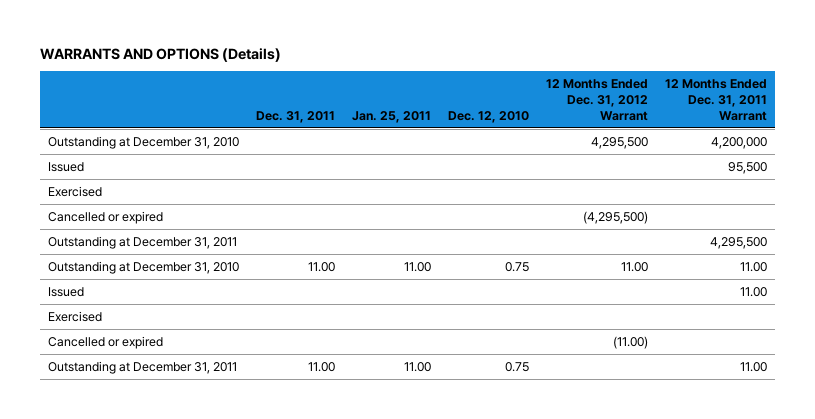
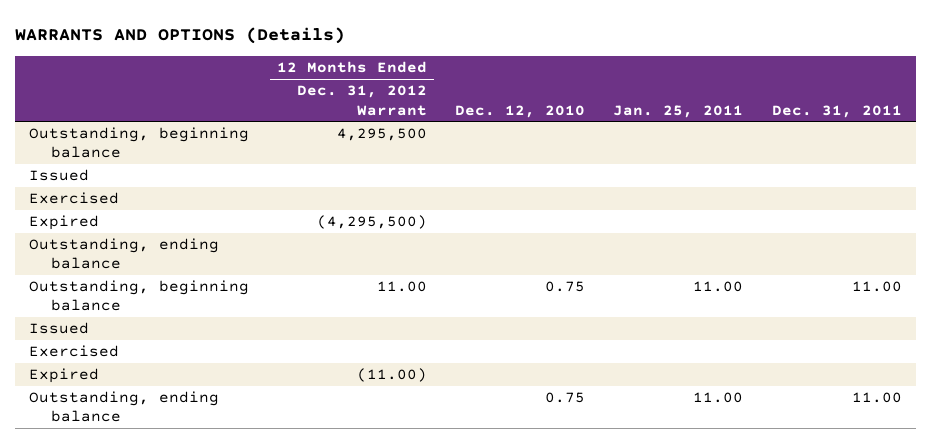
- | Dec. 31, 2011 | Jan. 25, 2011 | Dec. 12, 2010 | 12 Months Ended Dec. 31, 2012 Warrant | 12 Months Ended Dec. 31, 2011 Warrant
+ | 12 Months Ended Dec. 31, 2012 Warrant | Dec. 12, 2010 | Jan. 25, 2011 | Dec. 31, 2011
- Outstanding at December 31, 2010 | | | | 4,295,500 | 4,200,000
+ Outstanding, beginning balance | 4,295,500 | | |
- Cancelled or expired | | | | (4,295,500) |
- Outstanding at December 31, 2011 | | | | | 4,295,500
- Outstanding at December 31, 2010 | 11.00 | 11.00 | 0.75 | 11.00 | 11.00
+ Expired | (4,295,500) | | |
+ Outstanding, ending balance
+ Outstanding, beginning balance | 11.00 | 0.75 | 11.00 | 11.00
- Cancelled or expired | | | | (11.00) |
- Outstanding at December 31, 2011 | 11.00 | 11.00 | 0.75 | | 11.00
+ Expired | (11.00) | | |
+ Outstanding, ending balance | | 0.75 | 11.00 | 11.00

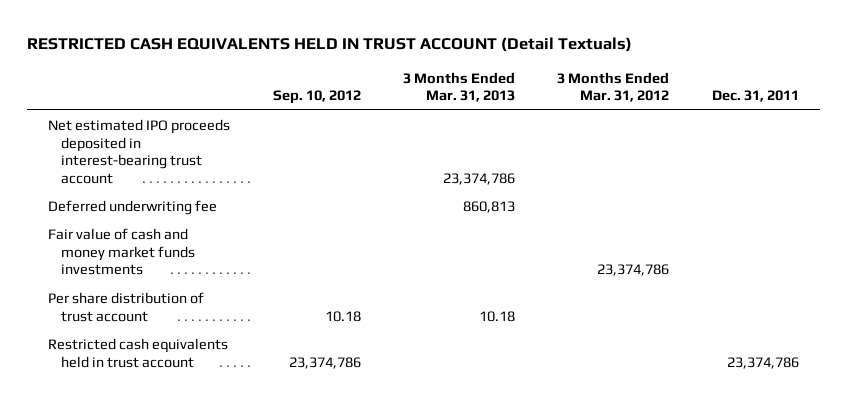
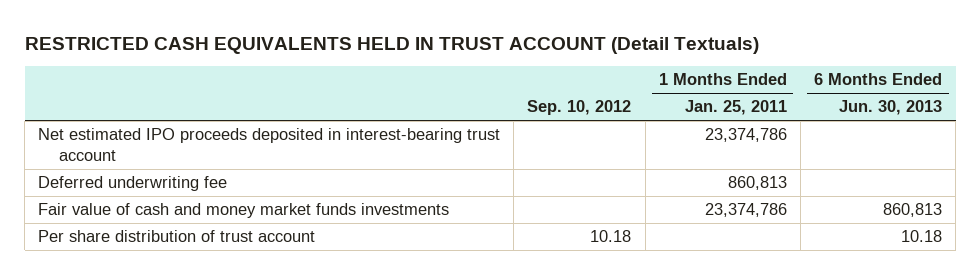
- | Sep. 10, 2012 | 3 Months Ended Mar. 31, 2013 | 3 Months Ended Mar. 31, 2012 | Dec. 31, 2011
+ | Sep. 10, 2012 | 1 Months Ended Jan. 25, 2011 | 6 Months Ended Jun. 30, 2013
- Restricted cash equivalents held in trust account | 23,374,786 | | | 23,374,786

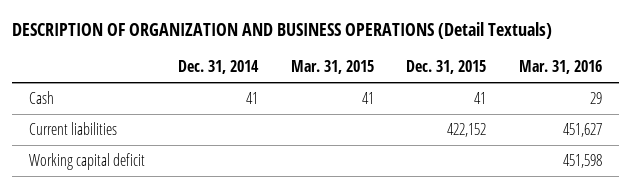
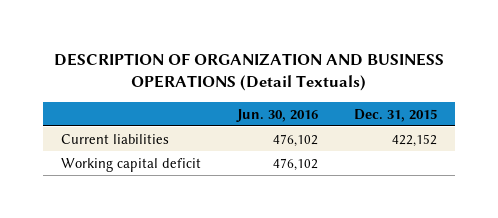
- | Dec. 31, 2014 | Mar. 31, 2015 | Dec. 31, 2015 | Mar. 31, 2016
+ | Jun. 30, 2016 | Dec. 31, 2015
- Cash | 41 | 41 | 41 | 29

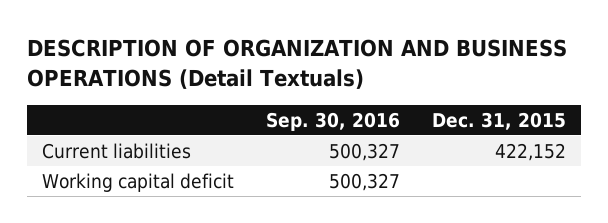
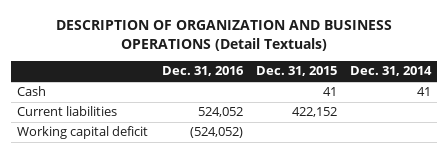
- | Sep. 30, 2016 | Dec. 31, 2015
+ | Dec. 31, 2016 | Dec. 31, 2015 | Dec. 31, 2014
+ Cash | | 41 | 41

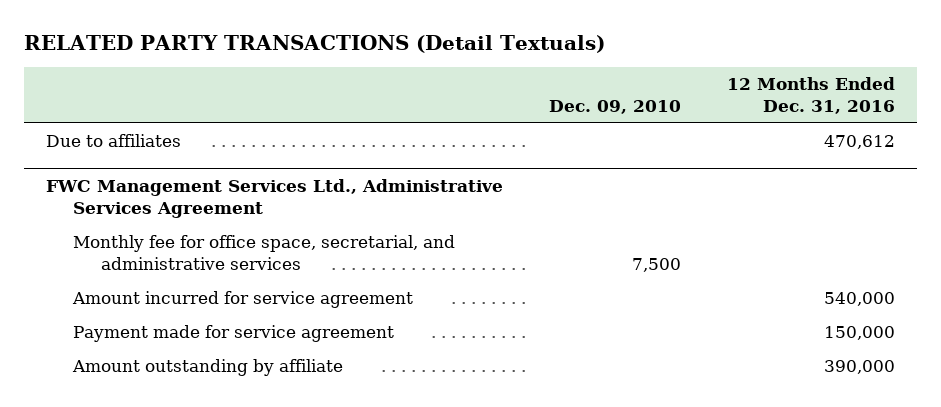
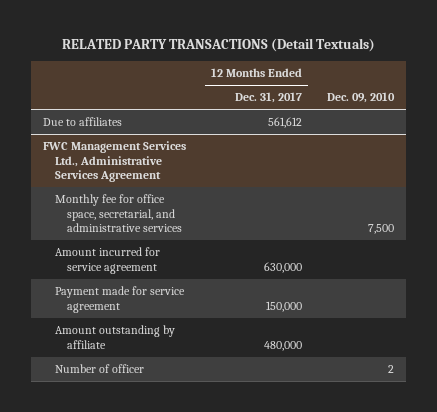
- | Dec. 09, 2010 | 12 Months Ended Dec. 31, 2016
+ | 12 Months Ended Dec. 31, 2017 | Dec. 09, 2010
@ FWC Management Services Ltd., Administrative Services Agreement
+ Number of officer | | 2

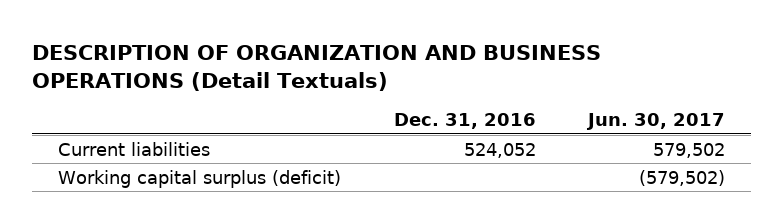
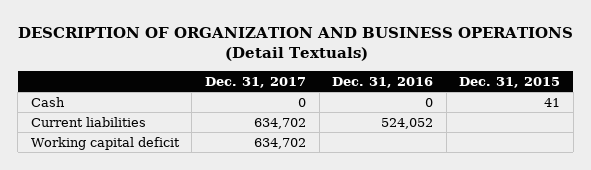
- | Dec. 31, 2016 | Jun. 30, 2017
+ | Dec. 31, 2017 | Dec. 31, 2016 | Dec. 31, 2015
+ Cash | 0 | 0 | 41
- Working capital surplus (deficit) | | (579,502)
+ Working capital deficit | 634,702 | |

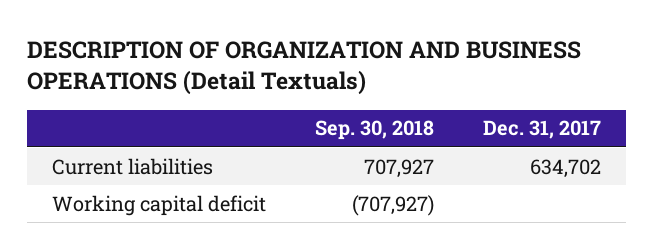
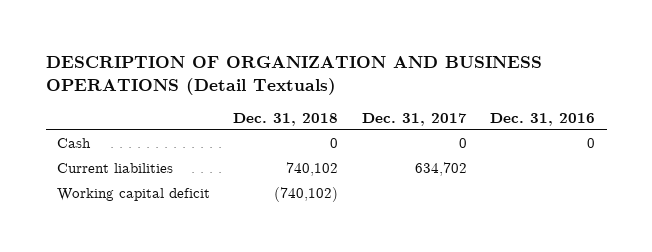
- | Sep. 30, 2018 | Dec. 31, 2017
+ | Dec. 31, 2018 | Dec. 31, 2017 | Dec. 31, 2016
+ Cash | 0 | 0 | 0

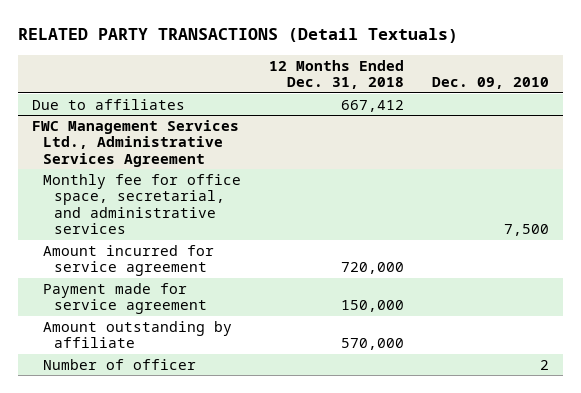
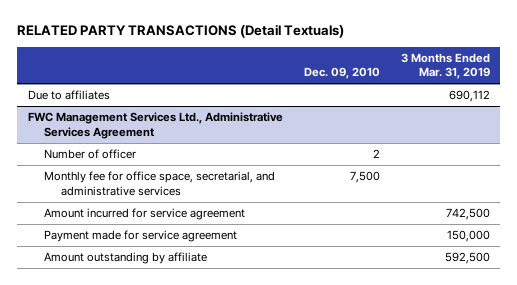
- | 12 Months Ended Dec. 31, 2018 | Dec. 09, 2010
+ | Dec. 09, 2010 | 3 Months Ended Mar. 31, 2019
@ FWC Management Services Ltd., Administrative Services Agreement
moved up: Number of officer | 2 |

